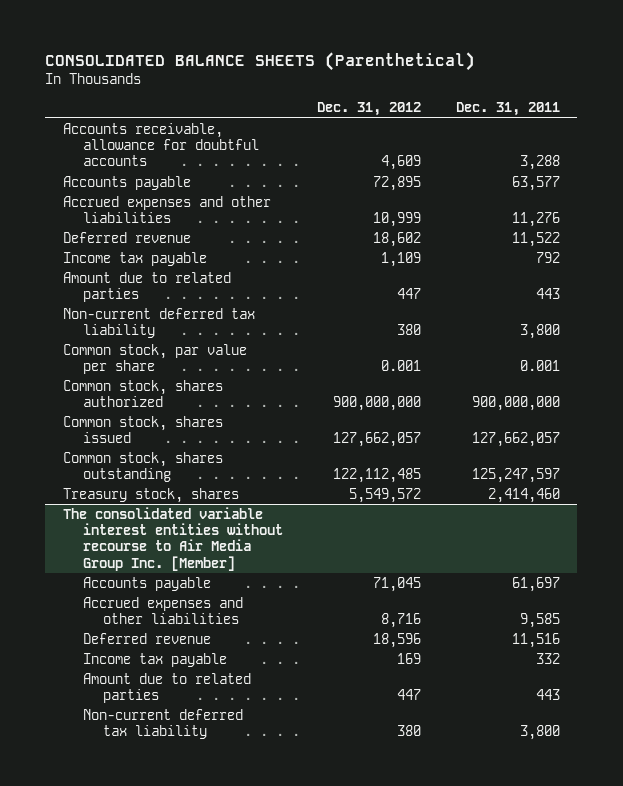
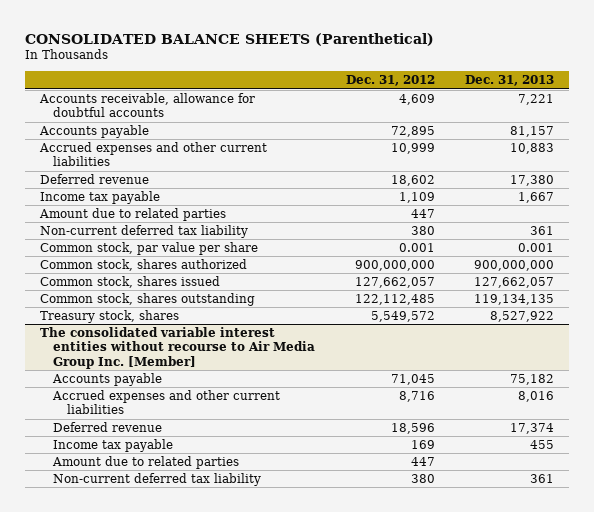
- | Dec. 31, 2012 | Dec. 31, 2011
+ | Dec. 31, 2012 | Dec. 31, 2013
- Accrued expenses and other liabilities | 10,999 | 11,276
+ Accrued expenses and other current liabilities | 10,999 | 10,883
@ The consolidated variable interest entities without recourse to Air Media Group Inc. [Member]
- Accrued expenses and other liabilities | 8,716 | 9,585
+ Accrued expenses and other current liabilities | 8,716 | 8,016

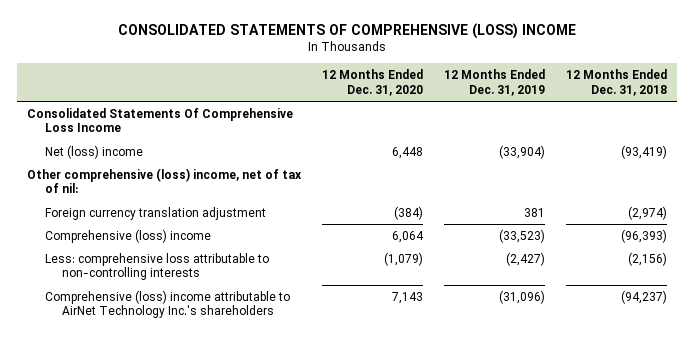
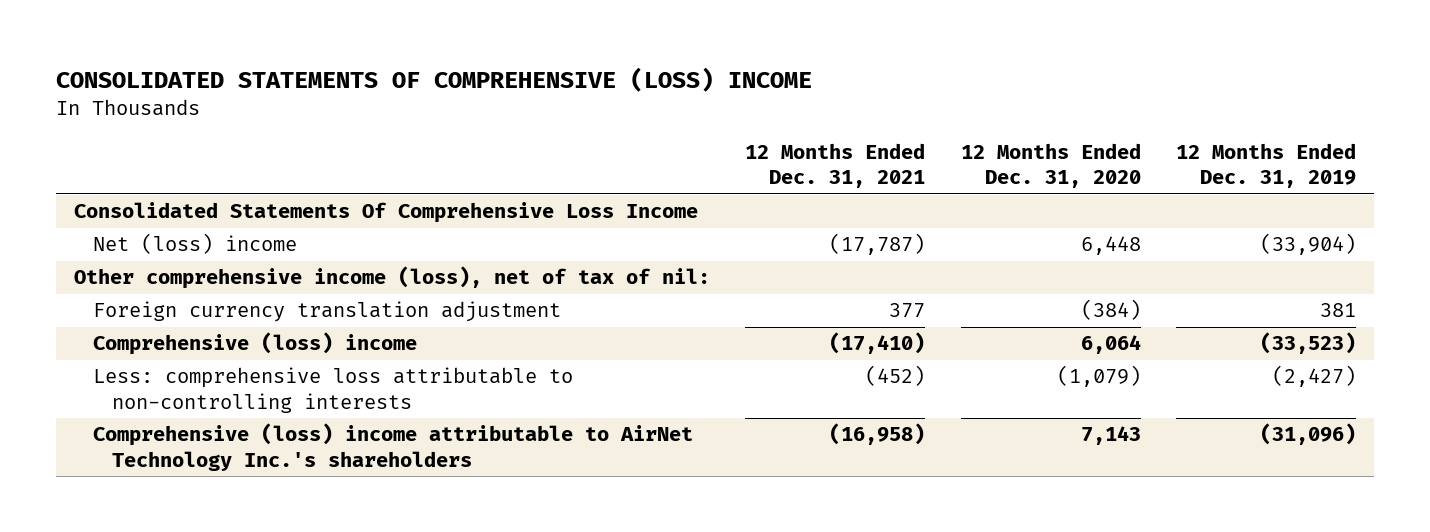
- | 12 Months Ended Dec. 31, 2020 | 12 Months Ended Dec. 31, 2019 | 12 Months Ended Dec. 31, 2018
+ | 12 Months Ended Dec. 31, 2021 | 12 Months Ended Dec. 31, 2020 | 12 Months Ended Dec. 31, 2019
- Other comprehensive (loss) income, net of tax of nil:
+ Other comprehensive income (loss), net of tax of nil:

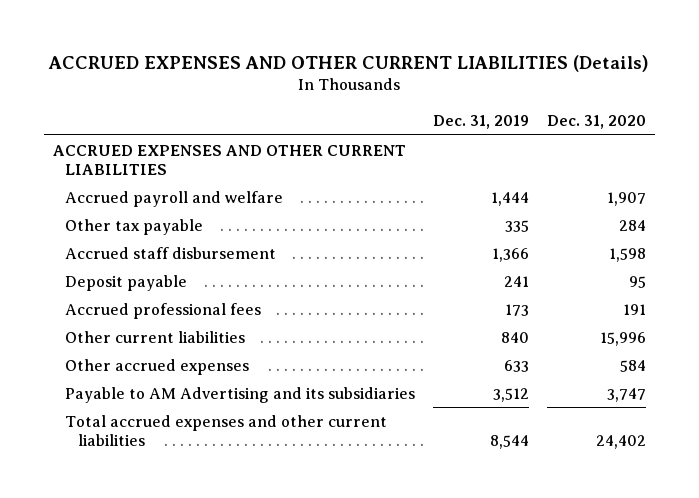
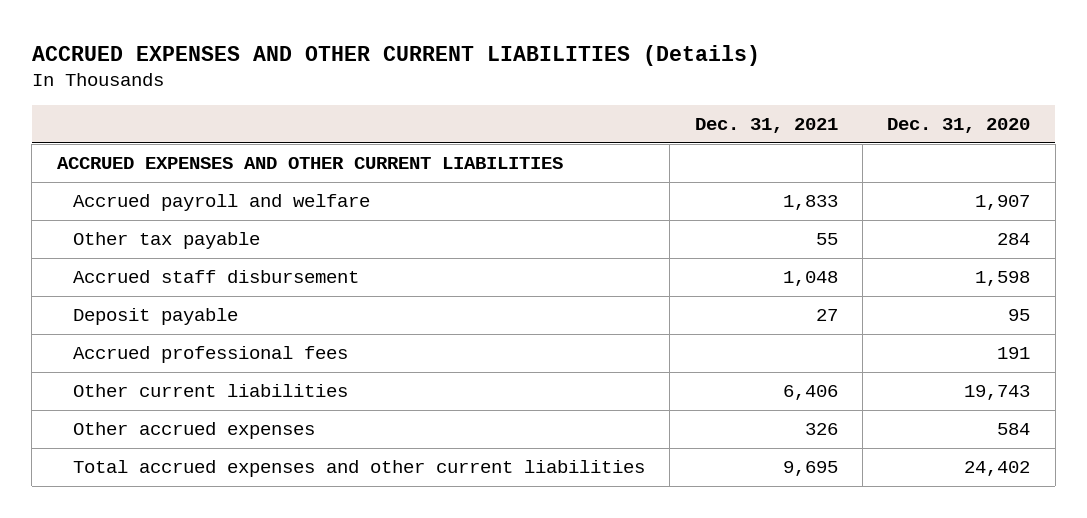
- | Dec. 31, 2019 | Dec. 31, 2020
+ | Dec. 31, 2021 | Dec. 31, 2020
- Other current liabilities | 840 | 15,996
+ Other current liabilities | 6,406 | 19,743
- Payable to AM Advertising and its subsidiaries | 3,512 | 3,747

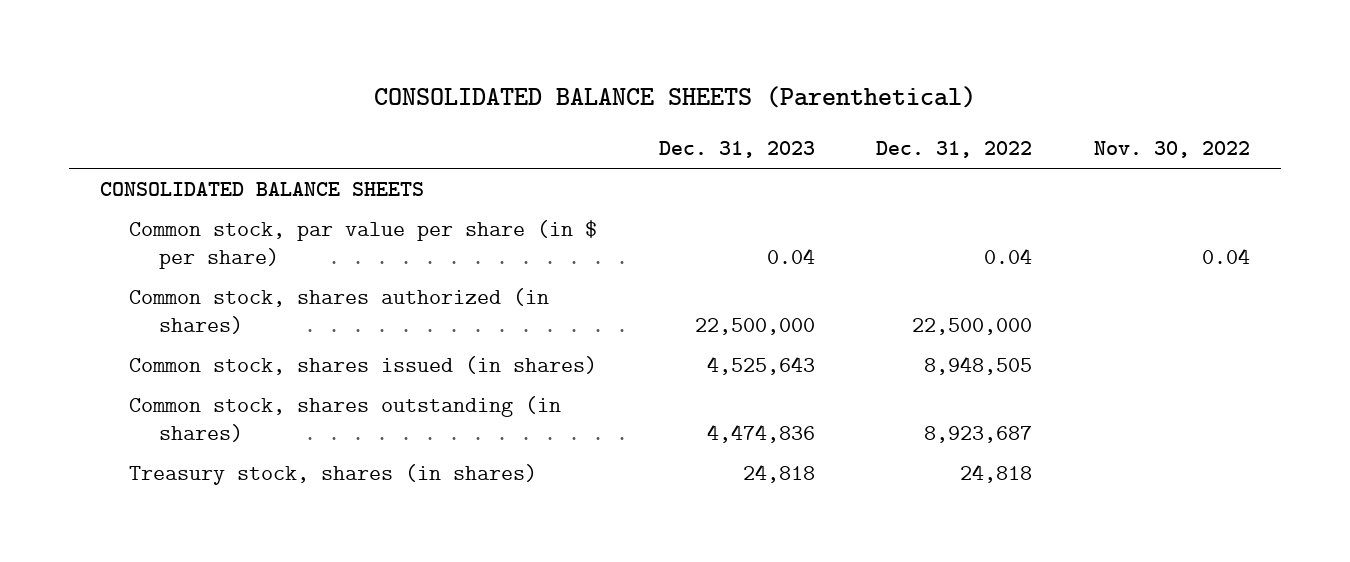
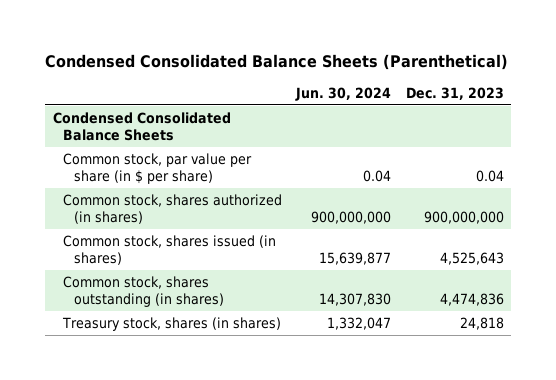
- CONSOLIDATED BALANCE SHEETS (Parenthetical)
+ Condensed Consolidated Balance Sheets (Parenthetical)
- | Dec. 31, 2023 | Dec. 31, 2022 | Nov. 30, 2022
+ | Jun. 30, 2024 | Dec. 31, 2023
- CONSOLIDATED BALANCE SHEETS
+ Condensed Consolidated Balance Sheets
- Common stock, shares authorized (in shares) | 22,500,000 | 22,500,000 |
+ Common stock, shares authorized (in shares) | 900,000,000 | 900,000,000

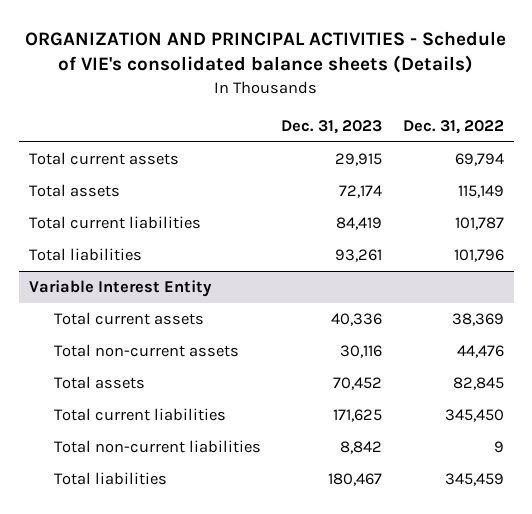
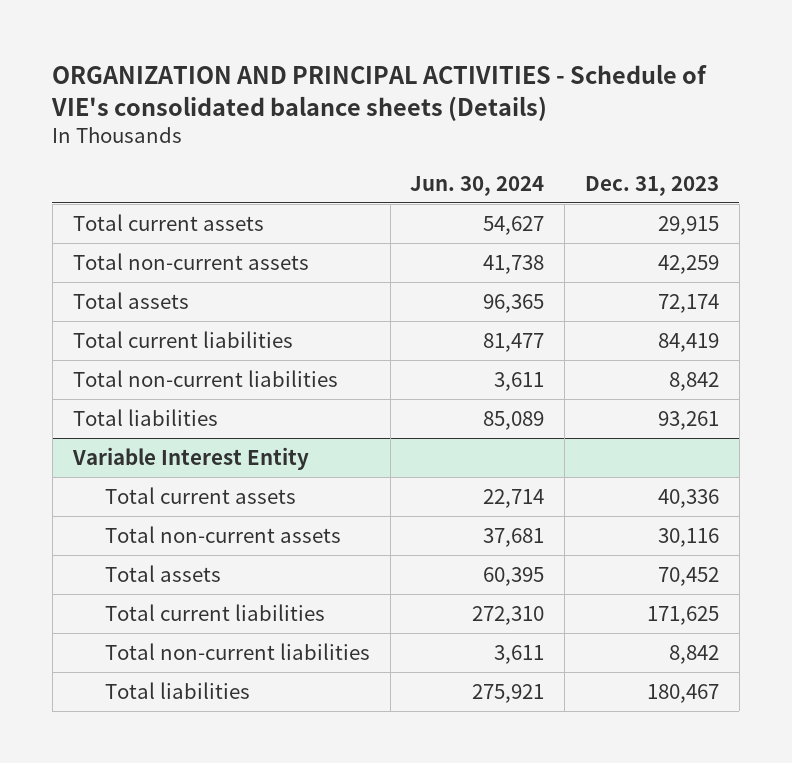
- | Dec. 31, 2023 | Dec. 31, 2022
+ | Jun. 30, 2024 | Dec. 31, 2023
+ Total non-current assets | 41,738 | 42,259
+ Total non-current liabilities | 3,611 | 8,842

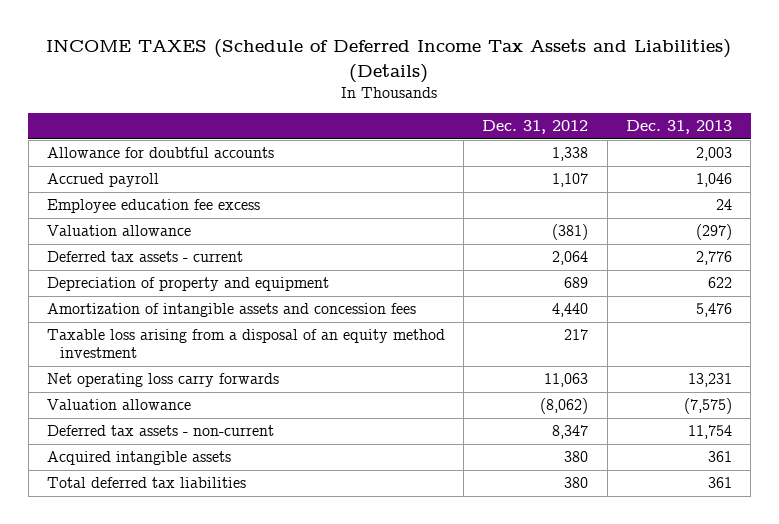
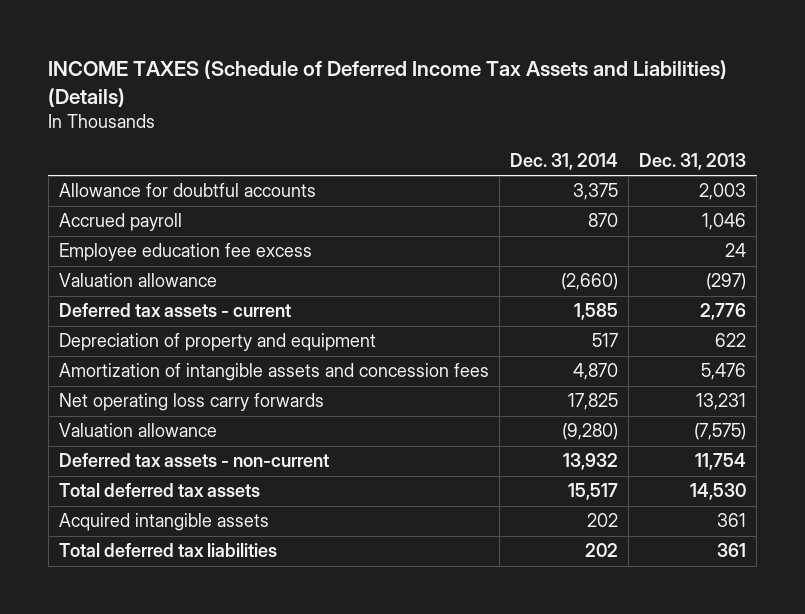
- | Dec. 31, 2012 | Dec. 31, 2013
+ | Dec. 31, 2014 | Dec. 31, 2013
- Taxable loss arising from a disposal of an equity method investment | 217 |
+ Total deferred tax assets | 15,517 | 14,530

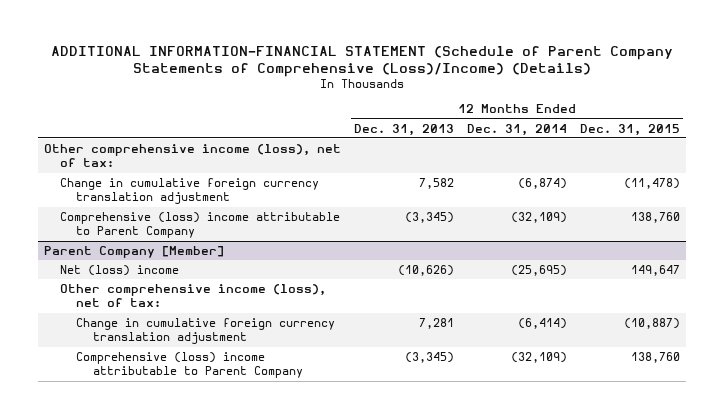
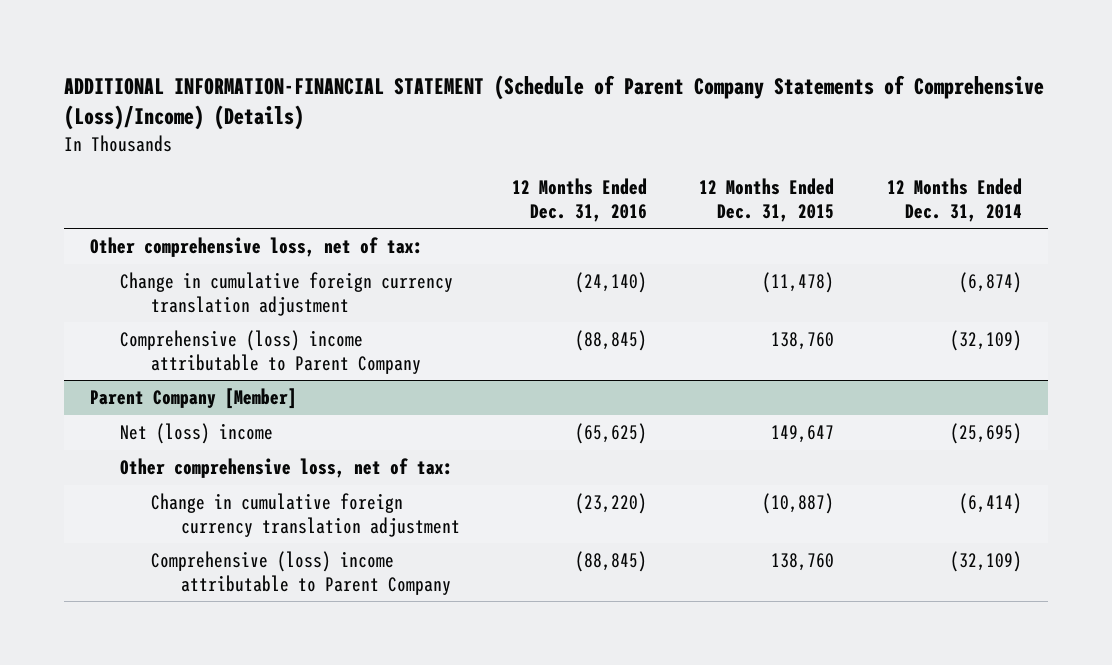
- | 12 Months Ended Dec. 31, 2013 | 12 Months Ended Dec. 31, 2014 | 12 Months Ended Dec. 31, 2015
+ | 12 Months Ended Dec. 31, 2016 | 12 Months Ended Dec. 31, 2015 | 12 Months Ended Dec. 31, 2014
- Other comprehensive income (loss), net of tax:
+ Other comprehensive loss, net of tax:
@ Parent Company [Member]
- Other comprehensive income (loss), net of tax:
+ Other comprehensive loss, net of tax:

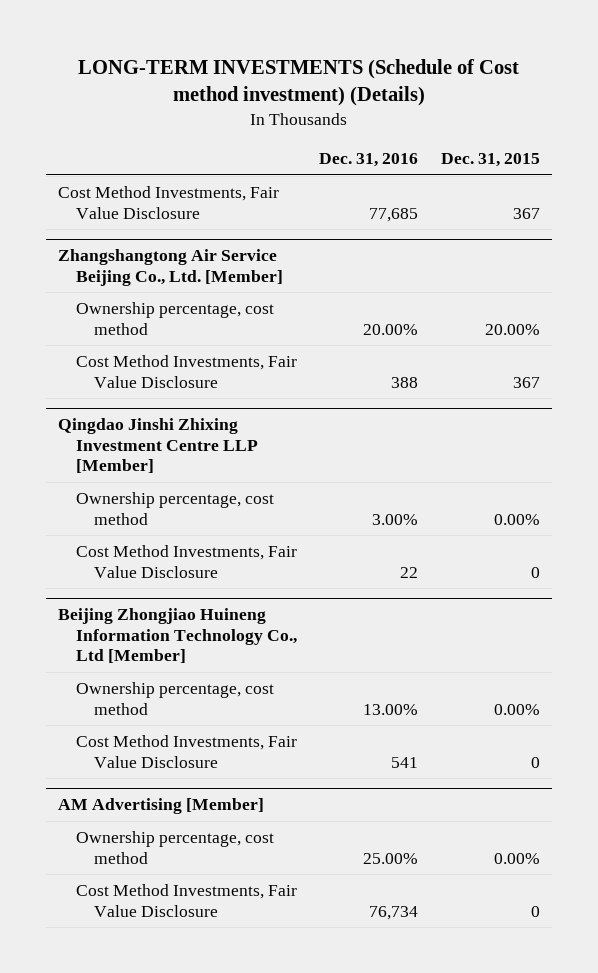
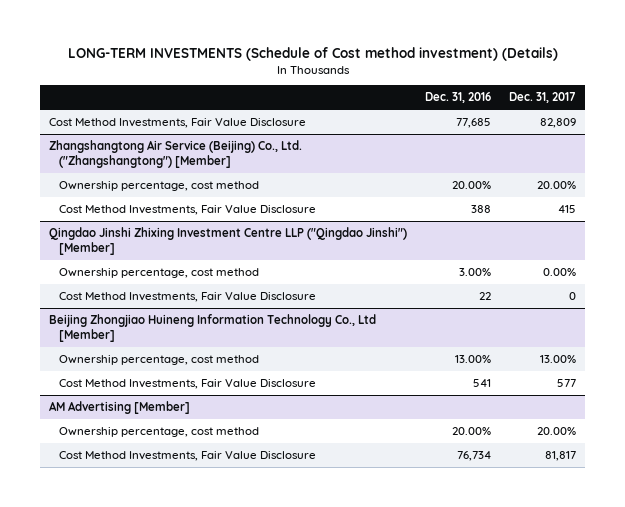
- | Dec. 31, 2016 | Dec. 31, 2015
+ | Dec. 31, 2016 | Dec. 31, 2017
- Zhangshangtong Air Service Beijing Co., Ltd. [Member]
+ Zhangshangtong Air Service (Beijing) Co., Ltd. ("Zhangshangtong") [Member]
- Qingdao Jinshi Zhixing Investment Centre LLP [Member]
+ Qingdao Jinshi Zhixing Investment Centre LLP ("Qingdao Jinshi") [Member]
@ AM Advertising [Member]
- Ownership percentage, cost method | 25.00% | 0.00%
+ Ownership percentage, cost method | 20.00% | 20.00%

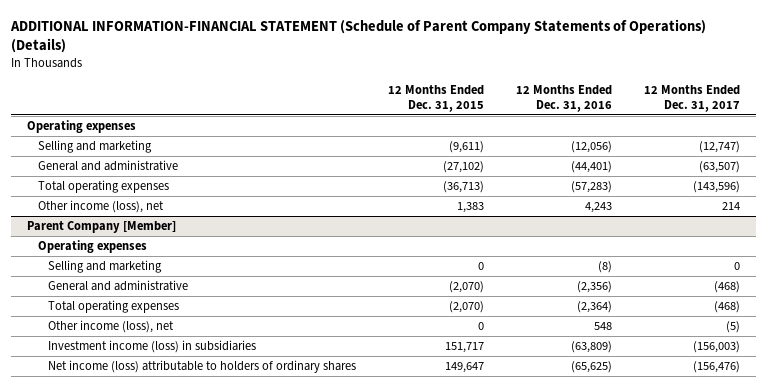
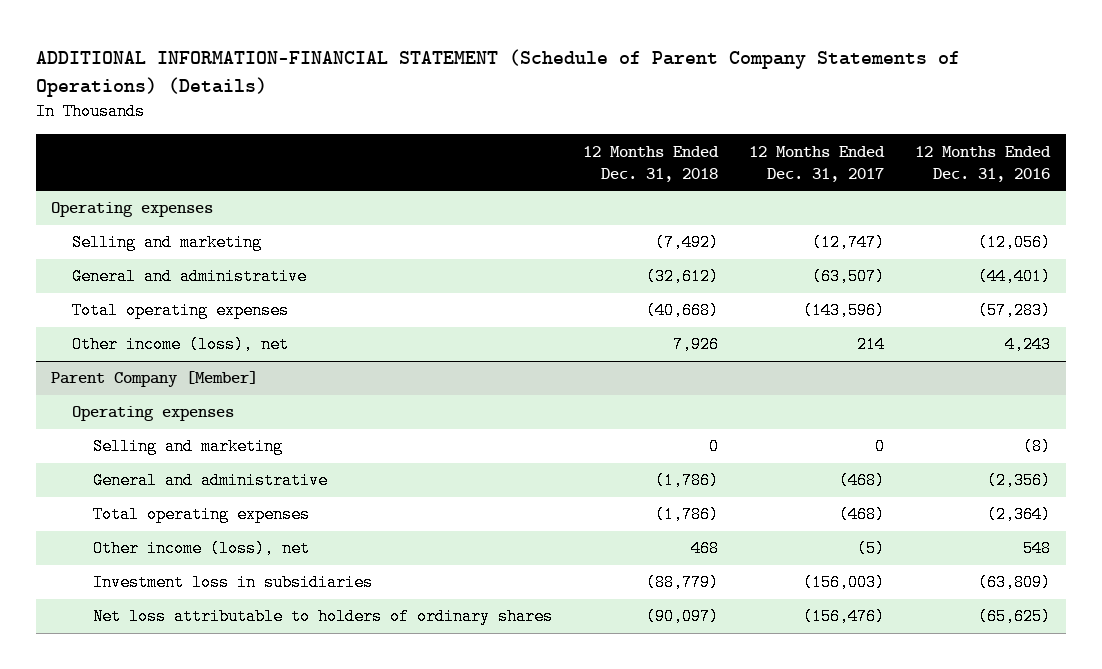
- | 12 Months Ended Dec. 31, 2015 | 12 Months Ended Dec. 31, 2016 | 12 Months Ended Dec. 31, 2017
+ | 12 Months Ended Dec. 31, 2018 | 12 Months Ended Dec. 31, 2017 | 12 Months Ended Dec. 31, 2016
@ Parent Company [Member]
- Investment income (loss) in subsidiaries | 151,717 | (63,809) | (156,003)
- Net income (loss) attributable to holders of ordinary shares | 149,647 | (65,625) | (156,476)
+ Investment loss in subsidiaries | (88,779) | (156,003) | (63,809)
+ Net loss attributable to holders of ordinary shares | (90,097) | (156,476) | (65,625)

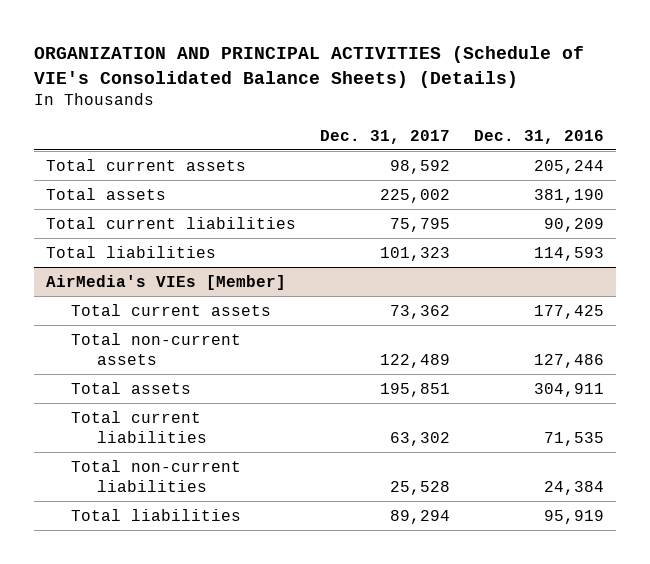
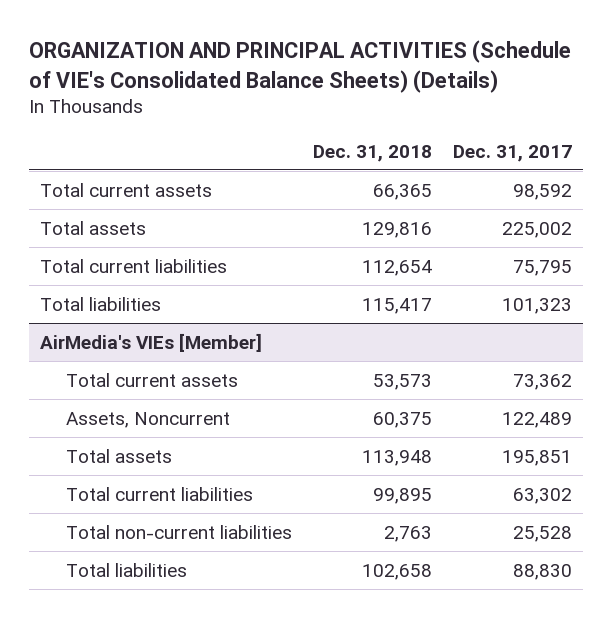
- | Dec. 31, 2017 | Dec. 31, 2016
+ | Dec. 31, 2018 | Dec. 31, 2017
@ AirMedia's VIEs [Member]
- Total non-current assets | 122,489 | 127,486
+ Assets, Noncurrent | 60,375 | 122,489
- Total liabilities | 89,294 | 95,919
+ Total liabilities | 102,658 | 88,830

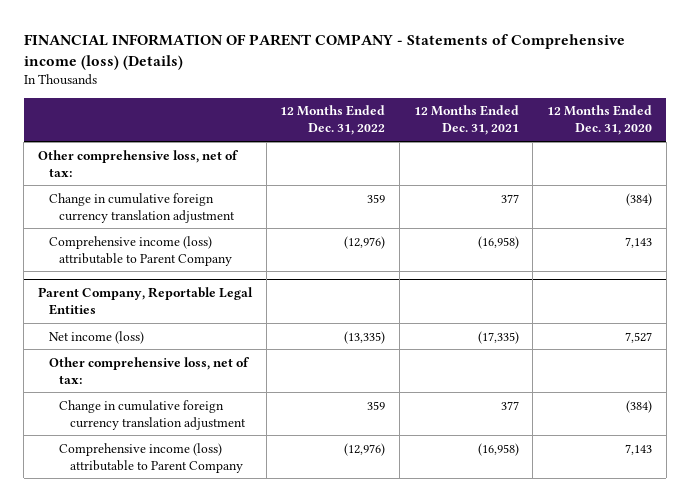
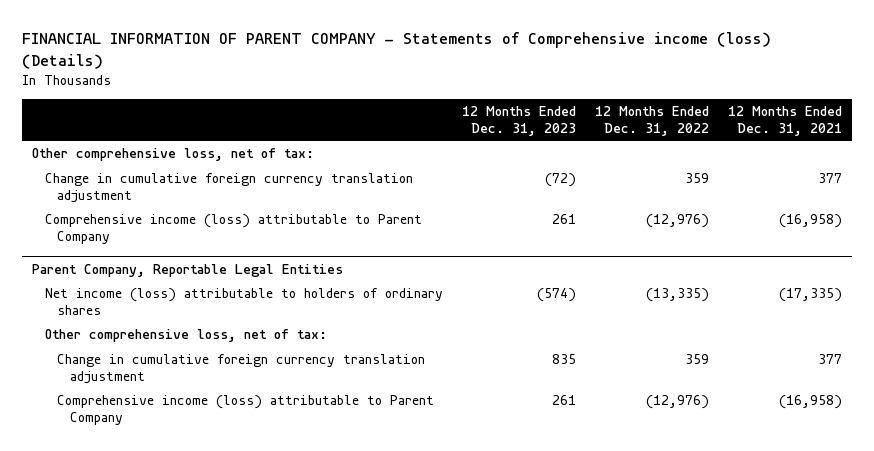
- | 12 Months Ended Dec. 31, 2022 | 12 Months Ended Dec. 31, 2021 | 12 Months Ended Dec. 31, 2020
+ | 12 Months Ended Dec. 31, 2023 | 12 Months Ended Dec. 31, 2022 | 12 Months Ended Dec. 31, 2021
@ Parent Company, Reportable Legal Entities
- Net income (loss) | (13,335) | (17,335) | 7,527
+ Net income (loss) attributable to holders of ordinary shares | (574) | (13,335) | (17,335)

